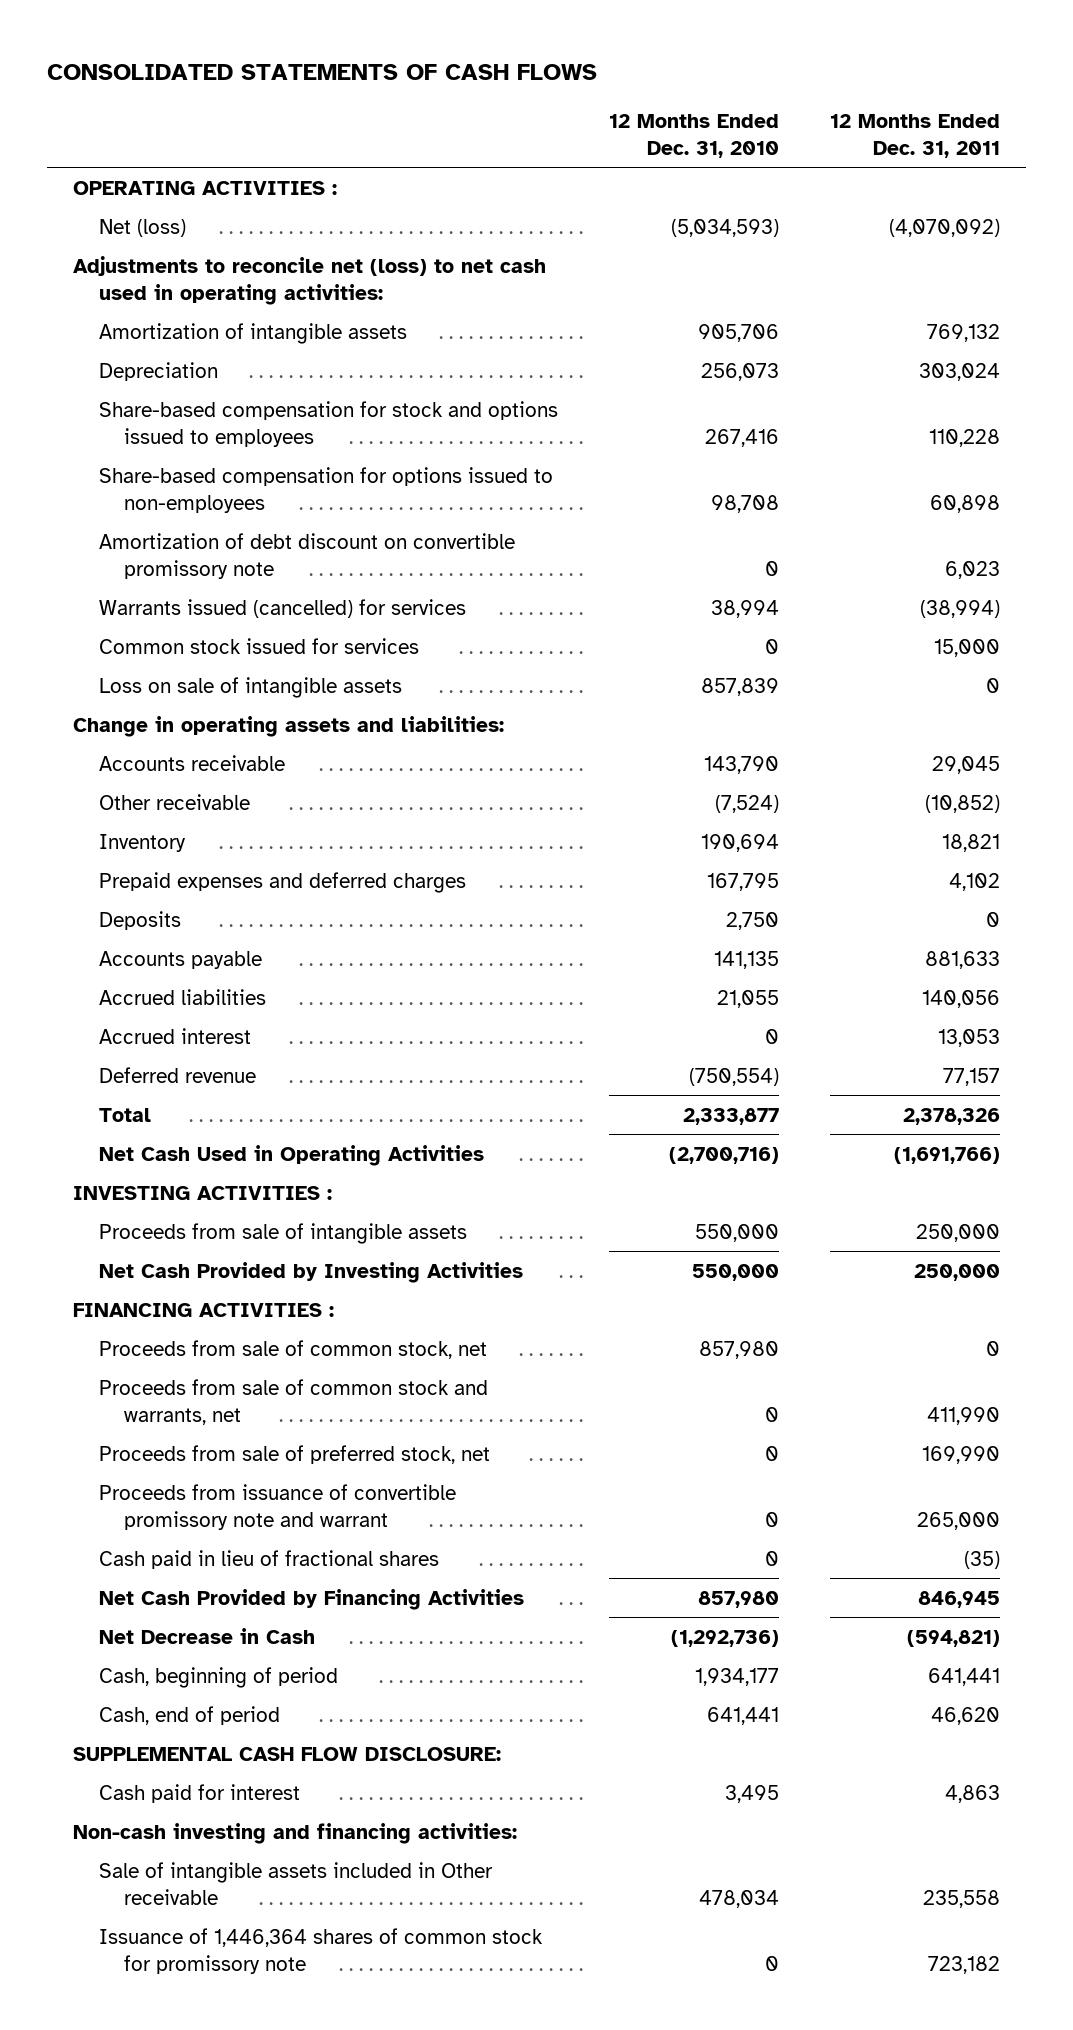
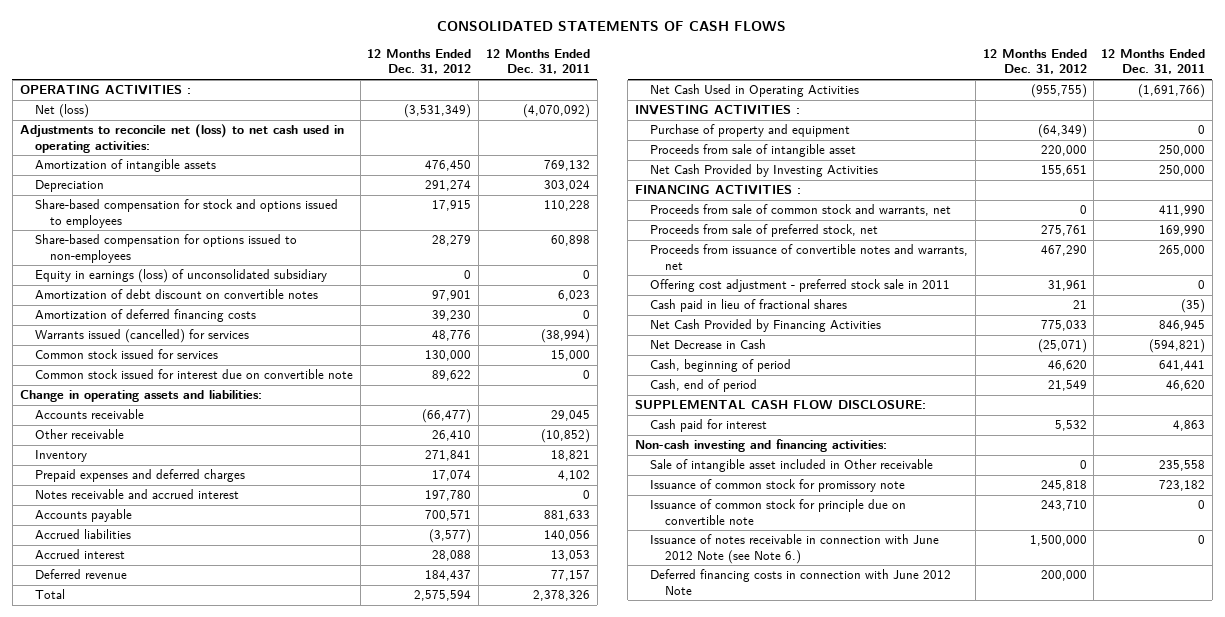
- | 12 Months Ended Dec. 31, 2010 | 12 Months Ended Dec. 31, 2011
+ | 12 Months Ended Dec. 31, 2012 | 12 Months Ended Dec. 31, 2011
- Amortization of debt discount on convertible promissory note | 0 | 6,023
+ Equity in earnings (loss) of unconsolidated subsidiary | 0 | 0
+ Amortization of debt discount on convertible notes | 97,901 | 6,023
+ Amortization of deferred financing costs | 39,230 | 0
- Loss on sale of intangible assets | 857,839 | 0
+ Common stock issued for interest due on convertible note | 89,622 | 0
- Deposits | 2,750 | 0
+ Notes receivable and accrued interest | 197,780 | 0
- Proceeds from sale of intangible assets | 550,000 | 250,000
+ Purchase of property and equipment | (64,349) | 0
+ Proceeds from sale of intangible asset | 220,000 | 250,000
- Proceeds from sale of common stock, net | 857,980 | 0
- Proceeds from issuance of convertible promissory note and warrant | 0 | 265,000
+ Proceeds from issuance of convertible notes and warrants, net | 467,290 | 265,000
+ Offering cost adjustment - preferred stock sale in 2011 | 31,961 | 0
- Sale of intangible assets included in Other receivable | 478,034 | 235,558
- Issuance of 1,446,364 shares of common stock for promissory note | 0 | 723,182
+ Sale of intangible asset included in Other receivable | 0 | 235,558
+ Issuance of common stock for promissory note | 245,818 | 723,182
+ Issuance of common stock for principle due on convertible note | 243,710 | 0
+ Issuance of notes receivable in connection with June 2012 Note (see Note 6.) | 1,500,000 | 0
+ Deferred financing costs in connection with June 2012 Note | 200,000 |

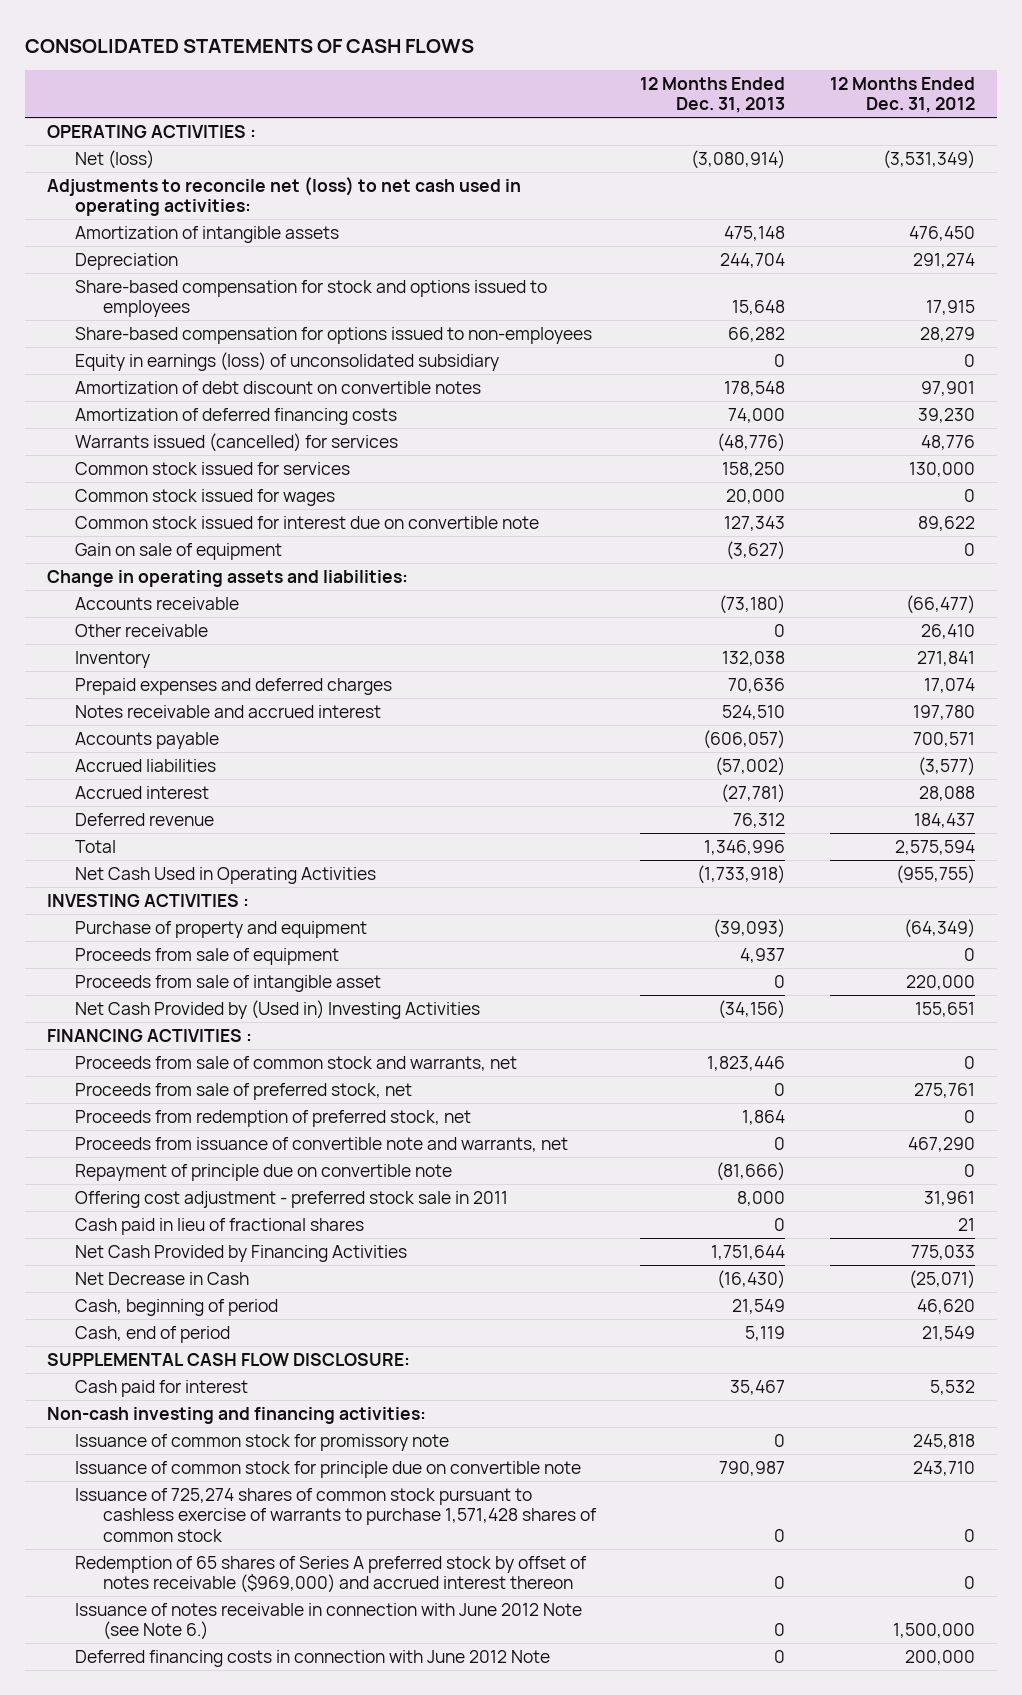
- | 12 Months Ended Dec. 31, 2012 | 12 Months Ended Dec. 31, 2011
+ | 12 Months Ended Dec. 31, 2013 | 12 Months Ended Dec. 31, 2012
+ Common stock issued for wages | 20,000 | 0
+ Gain on sale of equipment | (3,627) | 0
+ Proceeds from sale of equipment | 4,937 | 0
- Net Cash Provided by Investing Activities | 155,651 | 250,000
+ Net Cash Provided by (Used in) Investing Activities | (34,156) | 155,651
- Proceeds from issuance of convertible notes and warrants, net | 467,290 | 265,000
+ Proceeds from redemption of preferred stock, net | 1,864 | 0
+ Proceeds from issuance of convertible note and warrants, net | 0 | 467,290
+ Repayment of principle due on convertible note | (81,666) | 0
- Sale of intangible asset included in Other receivable | 0 | 235,558
+ Issuance of 725,274 shares of common stock pursuant to cashless exercise of warrants to purchase 1,571,428 shares of common stock | 0 | 0
+ Redemption of 65 shares of Series A preferred stock by offset of notes receivable ($969,000) and accrued interest thereon | 0 | 0

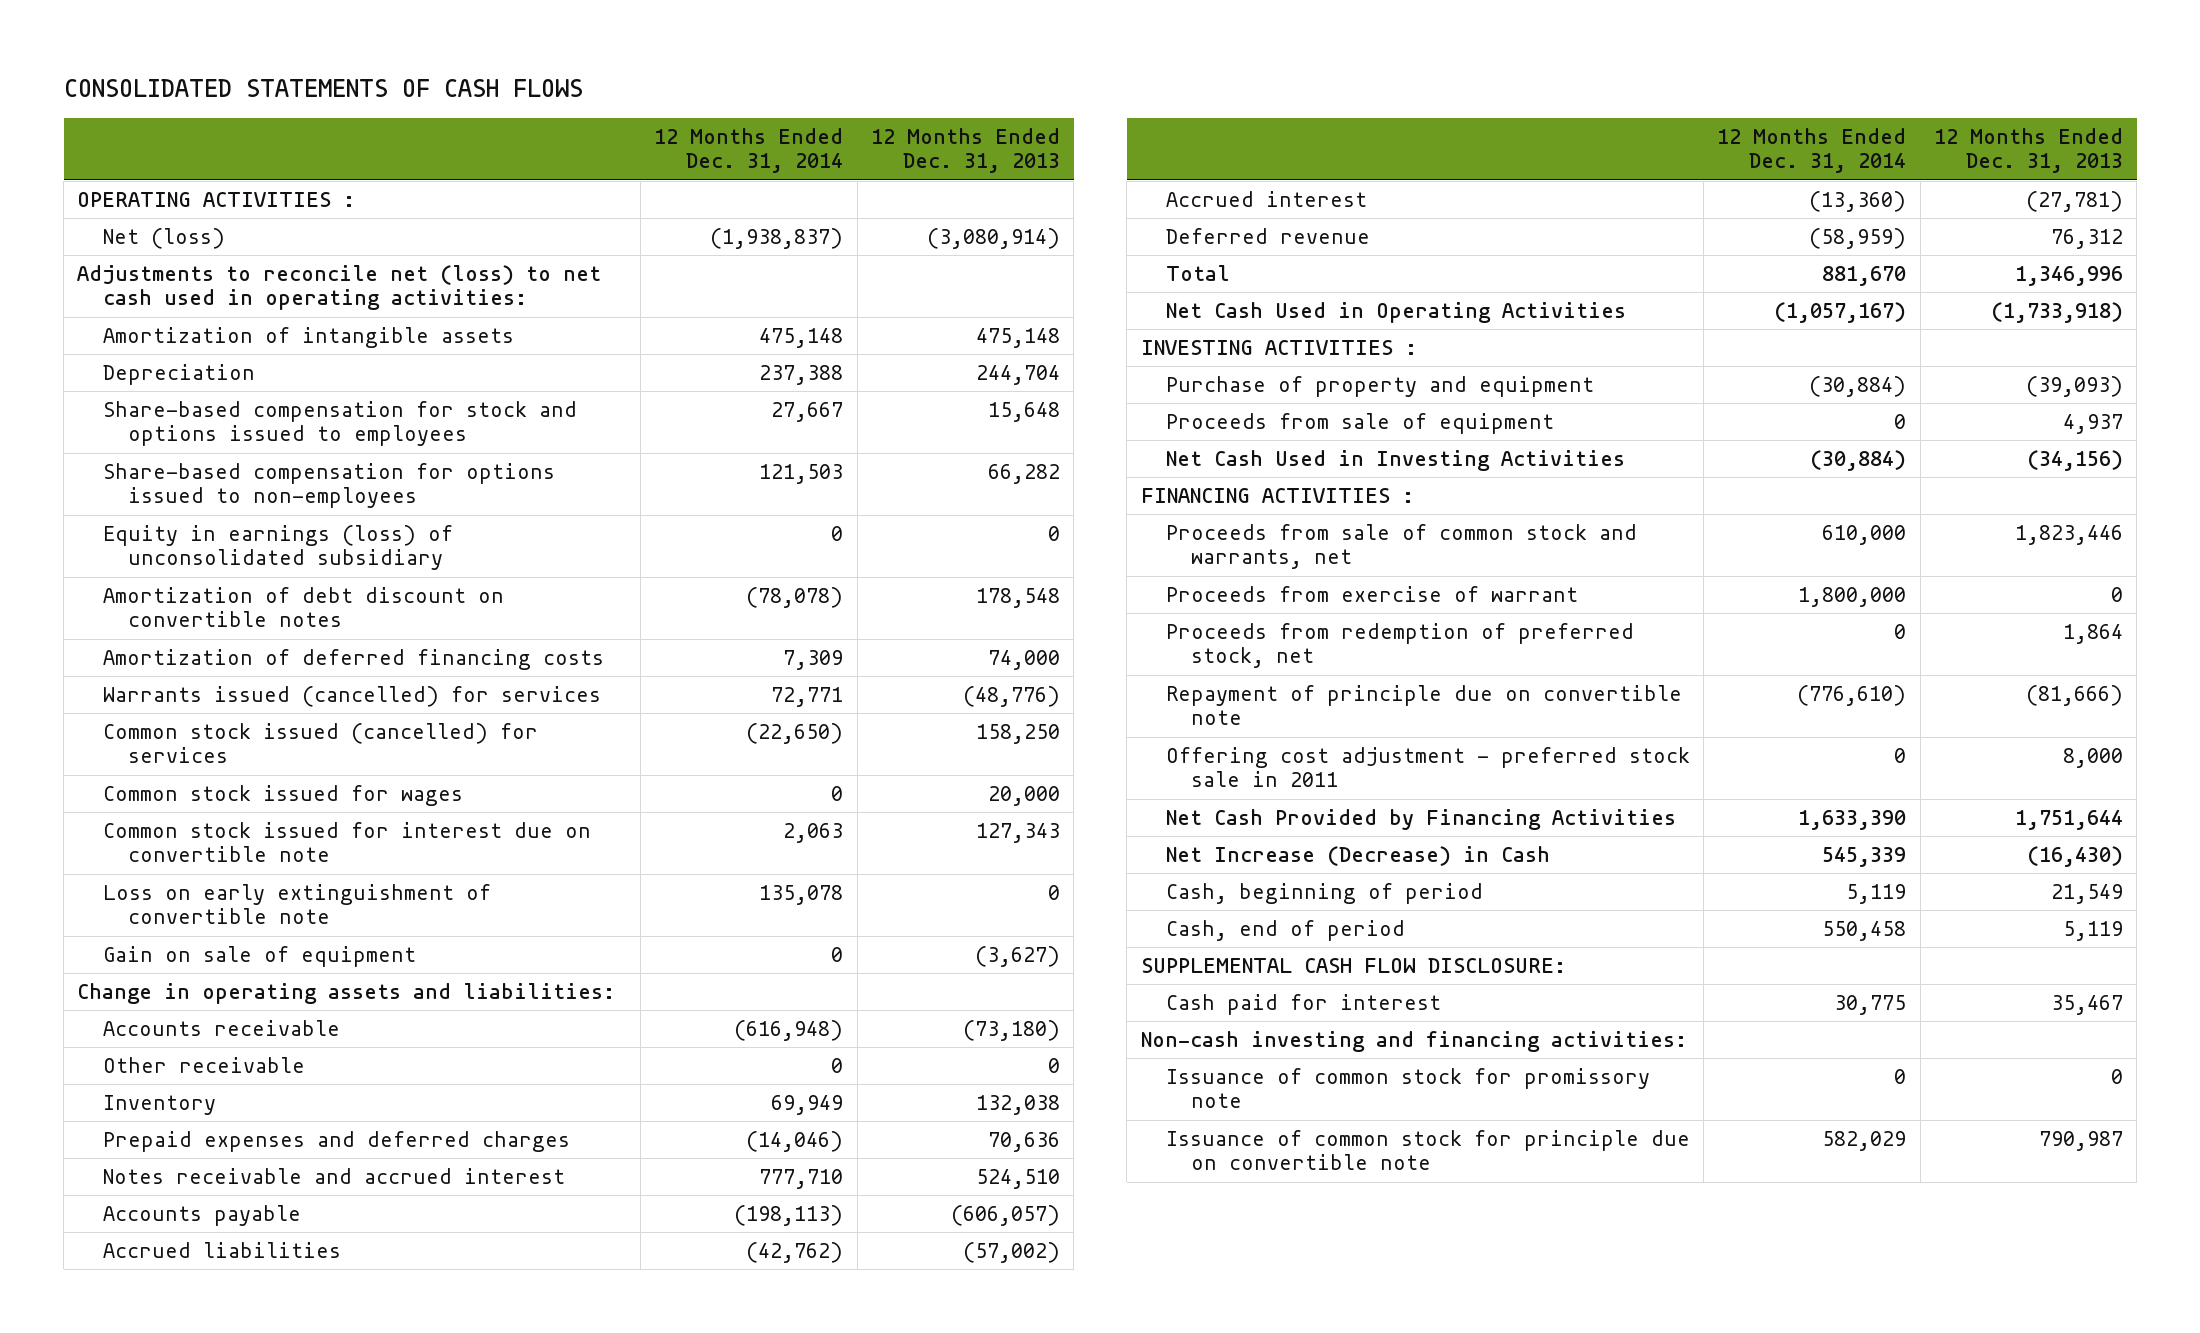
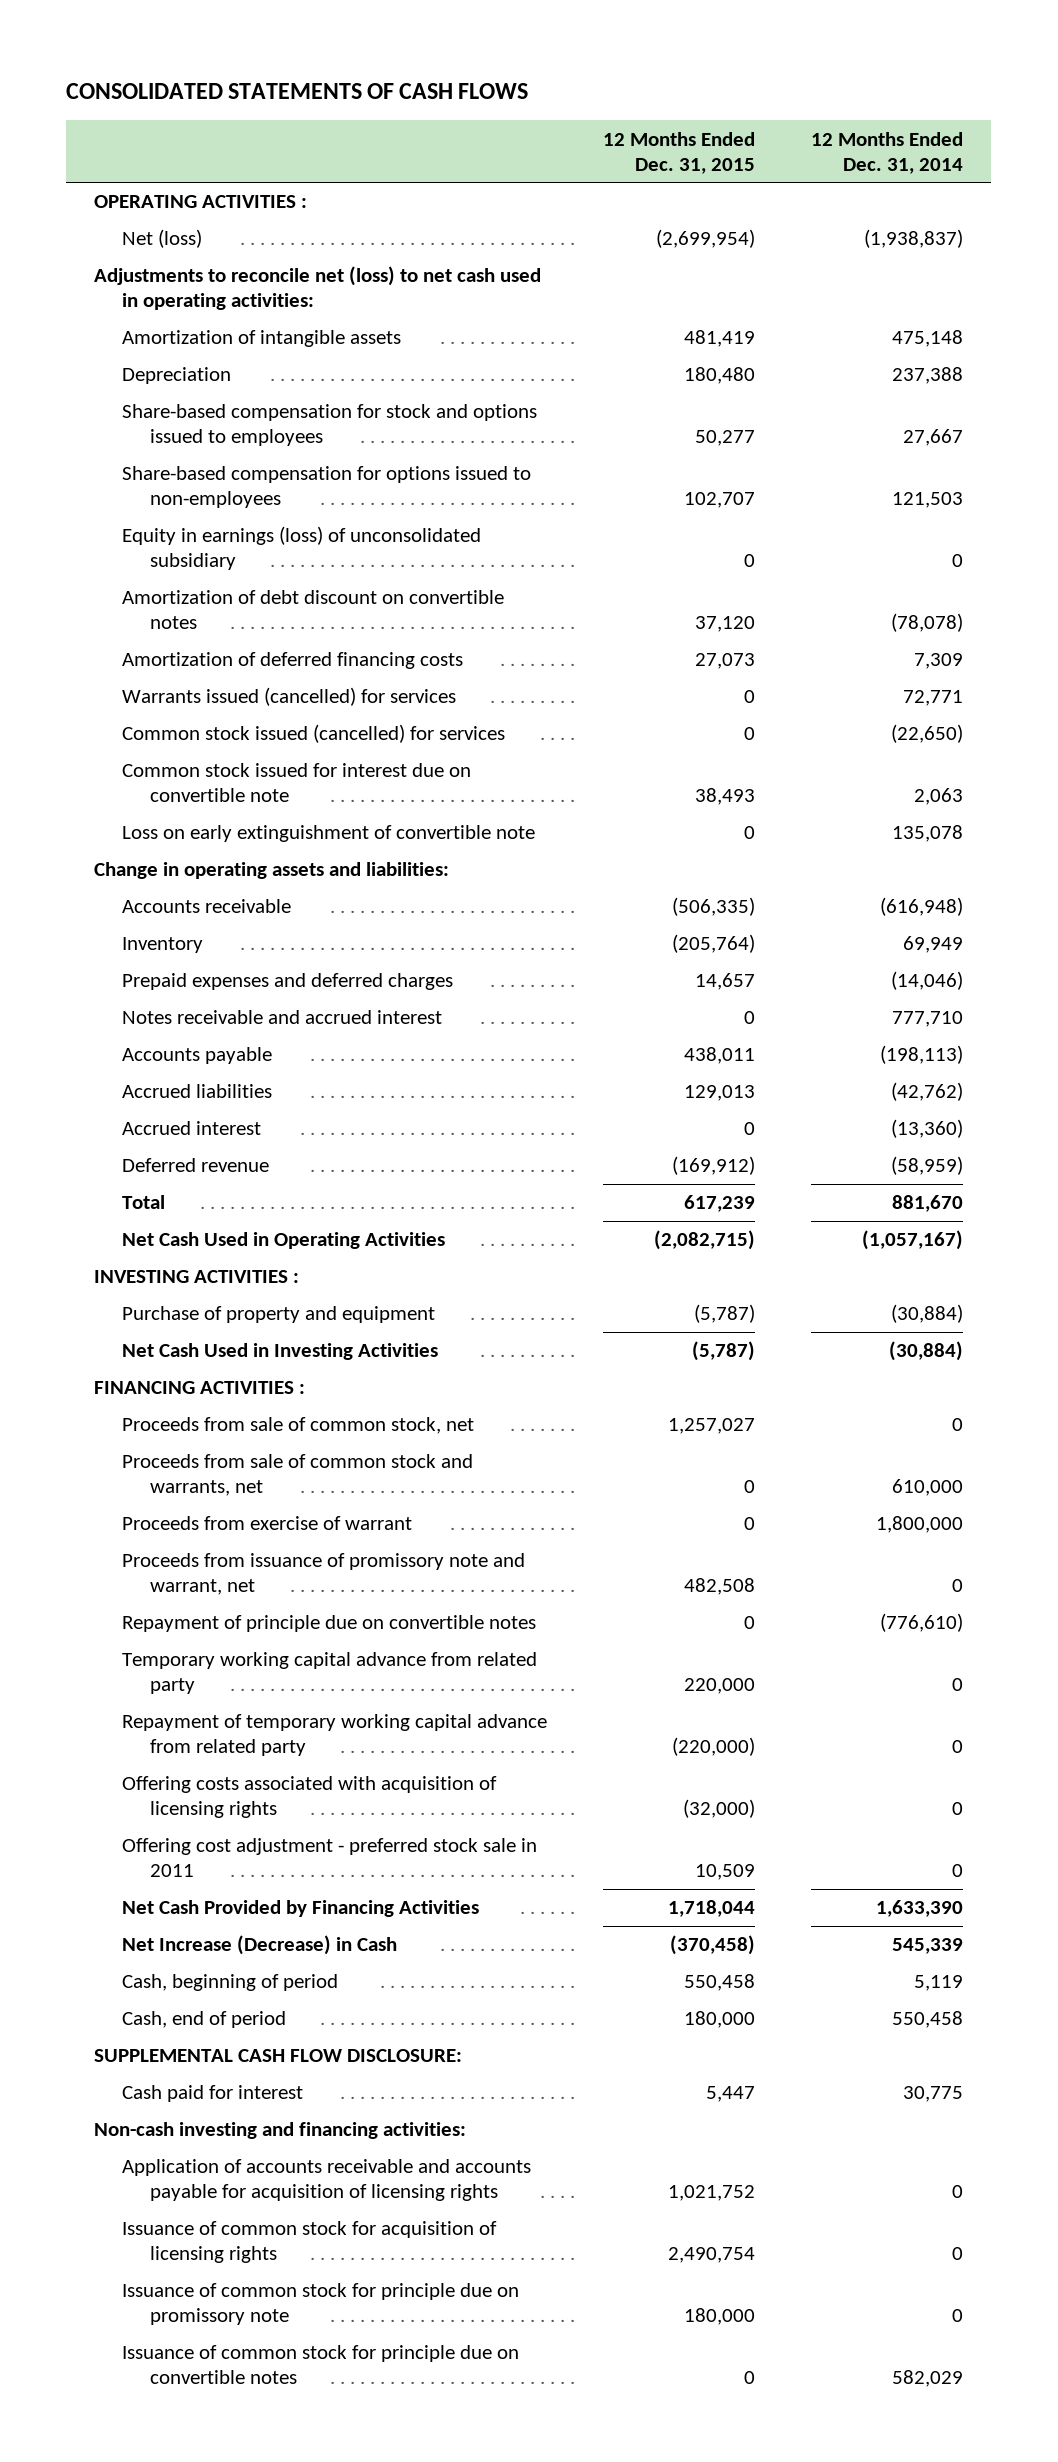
- | 12 Months Ended Dec. 31, 2014 | 12 Months Ended Dec. 31, 2013
+ | 12 Months Ended Dec. 31, 2015 | 12 Months Ended Dec. 31, 2014
- Common stock issued for wages | 0 | 20,000
- Gain on sale of equipment | 0 | (3,627)
- Other receivable | 0 | 0
- Proceeds from sale of equipment | 0 | 4,937
+ Proceeds from sale of common stock, net | 1,257,027 | 0
- Proceeds from redemption of preferred stock, net | 0 | 1,864
- Repayment of principle due on convertible note | (776,610) | (81,666)
+ Proceeds from issuance of promissory note and warrant, net | 482,508 | 0
+ Repayment of principle due on convertible notes | 0 | (776,610)
+ Temporary working capital advance from related party | 220,000 | 0
+ Repayment of temporary working capital advance from related party | (220,000) | 0
+ Offering costs associated with acquisition of licensing rights | (32,000) | 0
- Issuance of common stock for promissory note | 0 | 0
- Issuance of common stock for principle due on convertible note | 582,029 | 790,987
+ Application of accounts receivable and accounts payable for acquisition of licensing rights | 1,021,752 | 0
+ Issuance of common stock for acquisition of licensing rights | 2,490,754 | 0
+ Issuance of common stock for principle due on promissory note | 180,000 | 0
+ Issuance of common stock for principle due on convertible notes | 0 | 582,029

